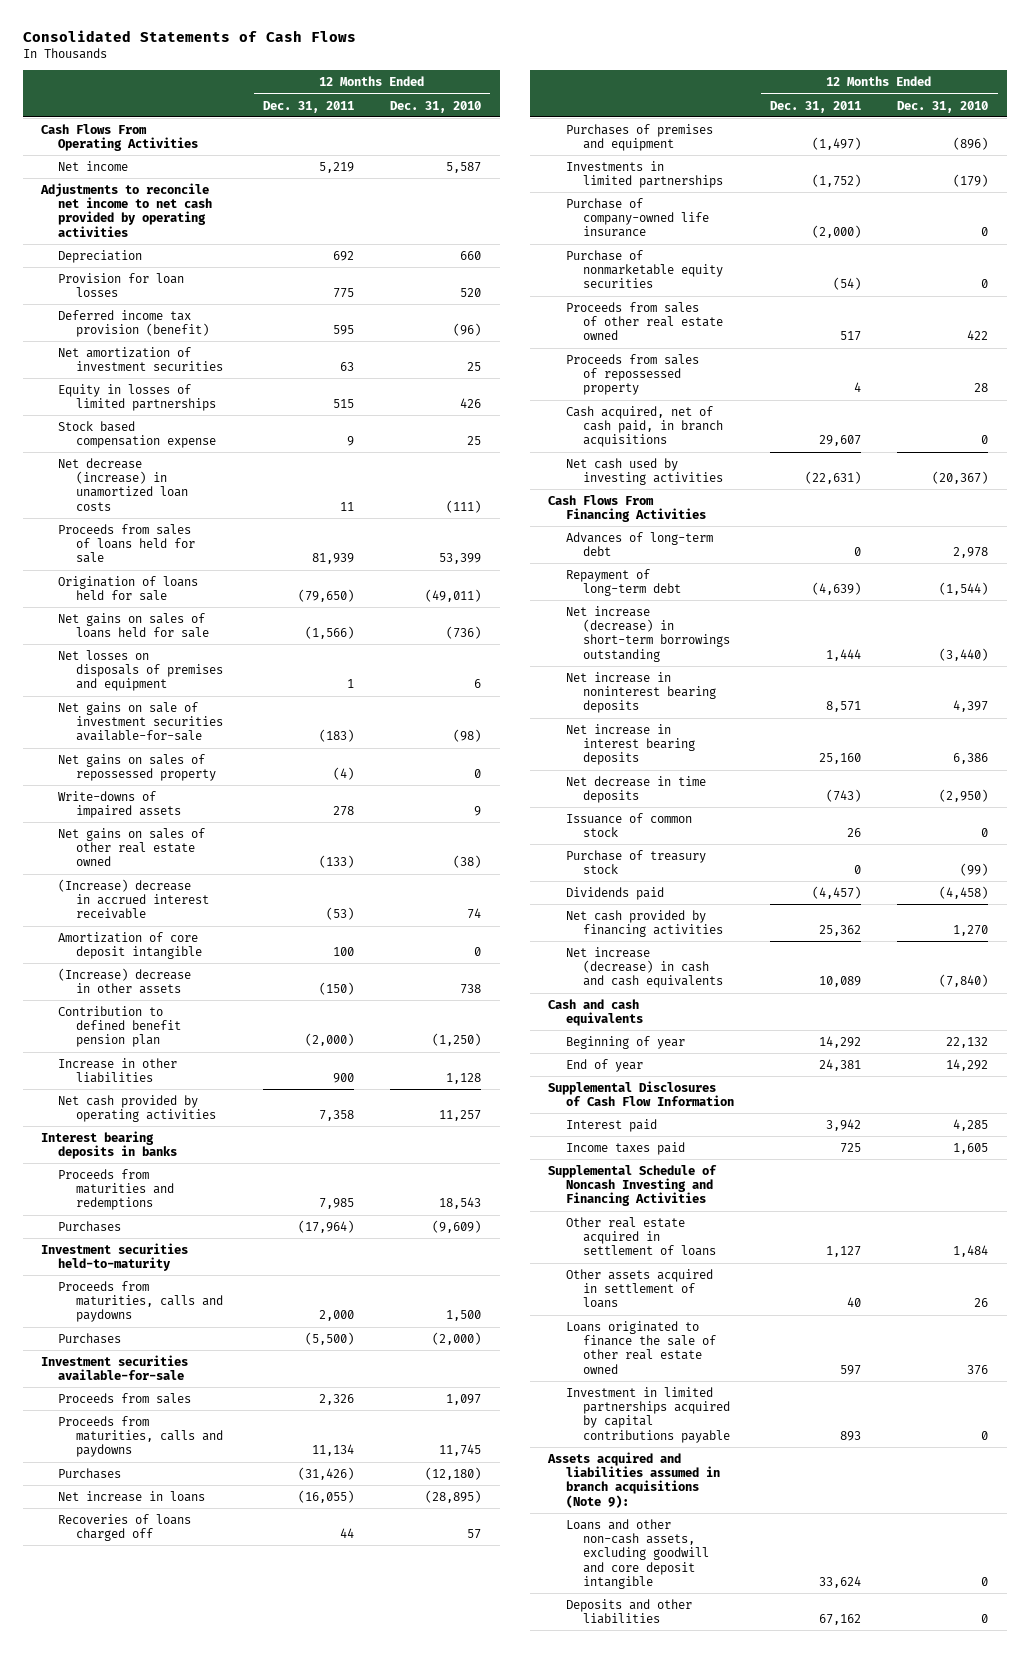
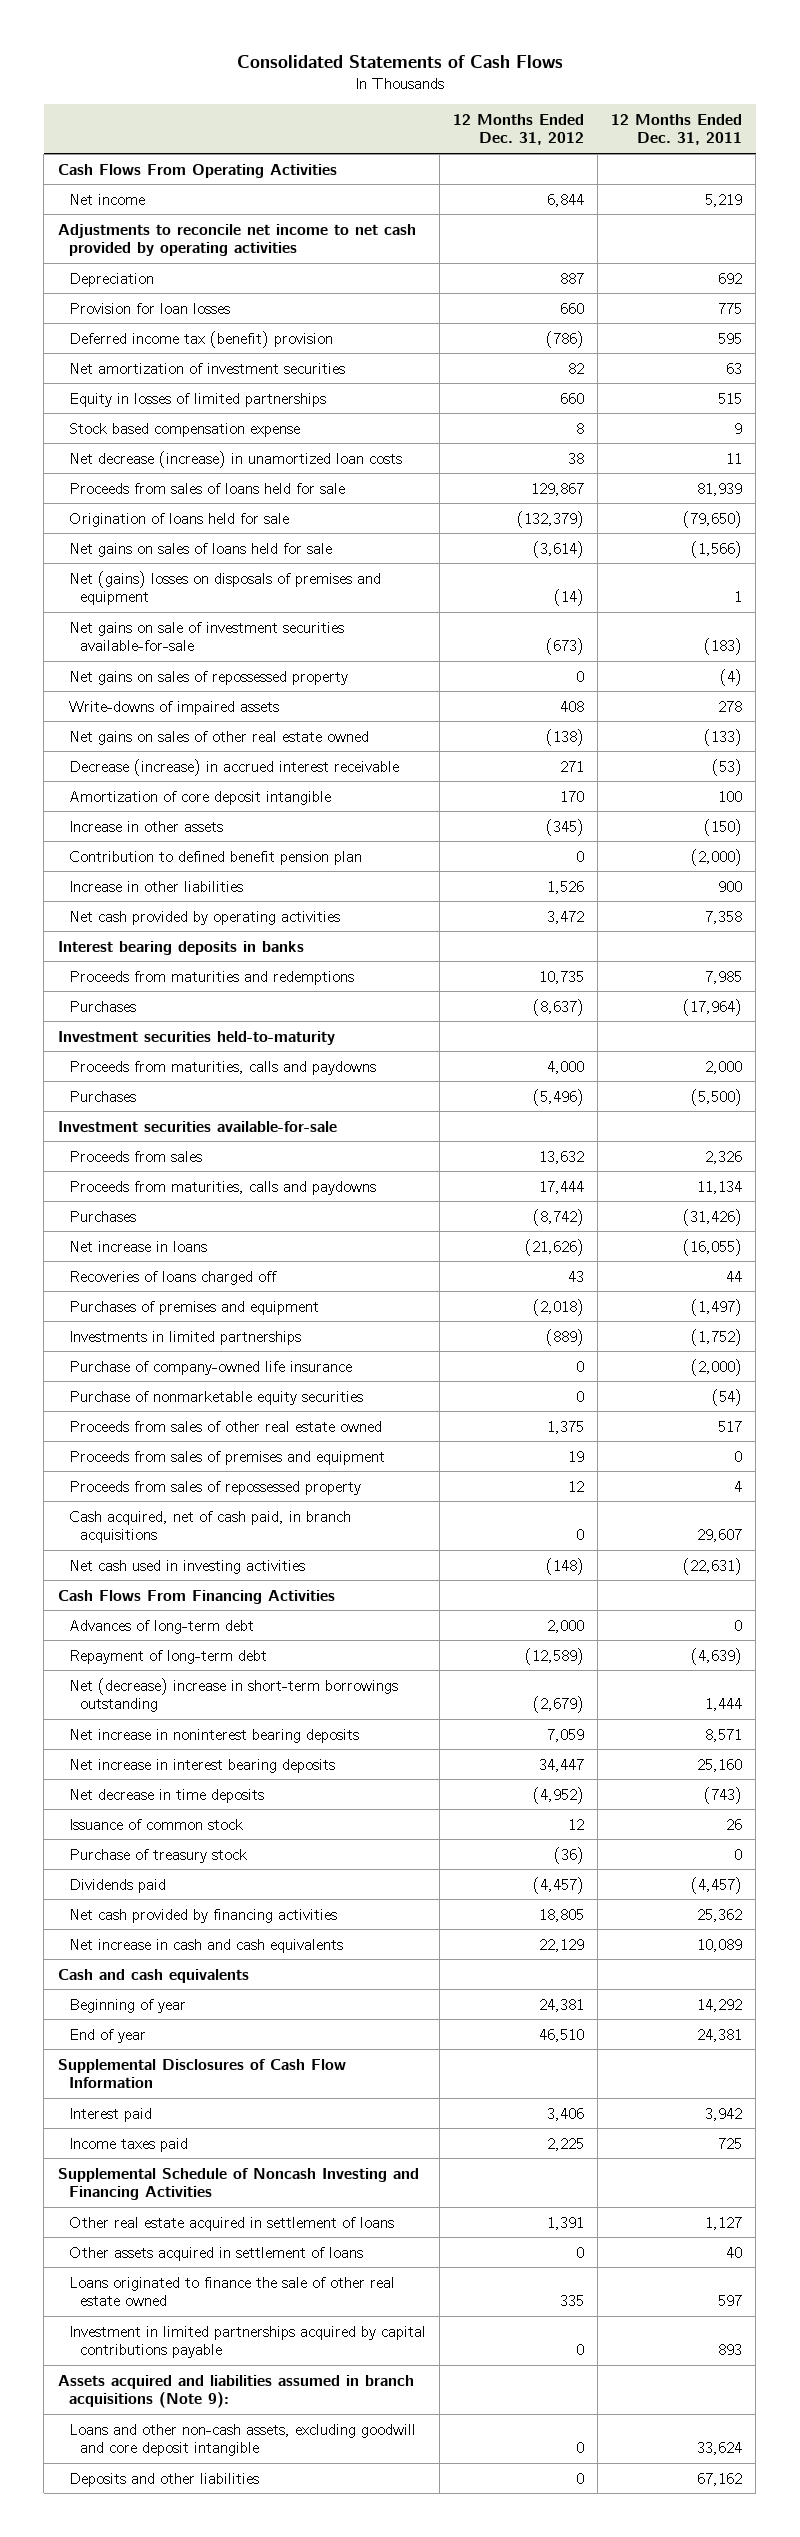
- | 12 Months Ended Dec. 31, 2011 | 12 Months Ended Dec. 31, 2010
+ | 12 Months Ended Dec. 31, 2012 | 12 Months Ended Dec. 31, 2011
- Deferred income tax provision (benefit) | 595 | (96)
+ Deferred income tax (benefit) provision | (786) | 595
- Net losses on disposals of premises and equipment | 1 | 6
+ Net (gains) losses on disposals of premises and equipment | (14) | 1
- (Increase) decrease in accrued interest receivable | (53) | 74
+ Decrease (increase) in accrued interest receivable | 271 | (53)
- (Increase) decrease in other assets | (150) | 738
+ Increase in other assets | (345) | (150)
+ Proceeds from sales of premises and equipment | 19 | 0
- Net cash used by investing activities | (22,631) | (20,367)
+ Net cash used in investing activities | (148) | (22,631)
- Net increase (decrease) in short-term borrowings outstanding | 1,444 | (3,440)
+ Net (decrease) increase in short-term borrowings outstanding | (2,679) | 1,444
- Net increase (decrease) in cash and cash equivalents | 10,089 | (7,840)
+ Net increase in cash and cash equivalents | 22,129 | 10,089

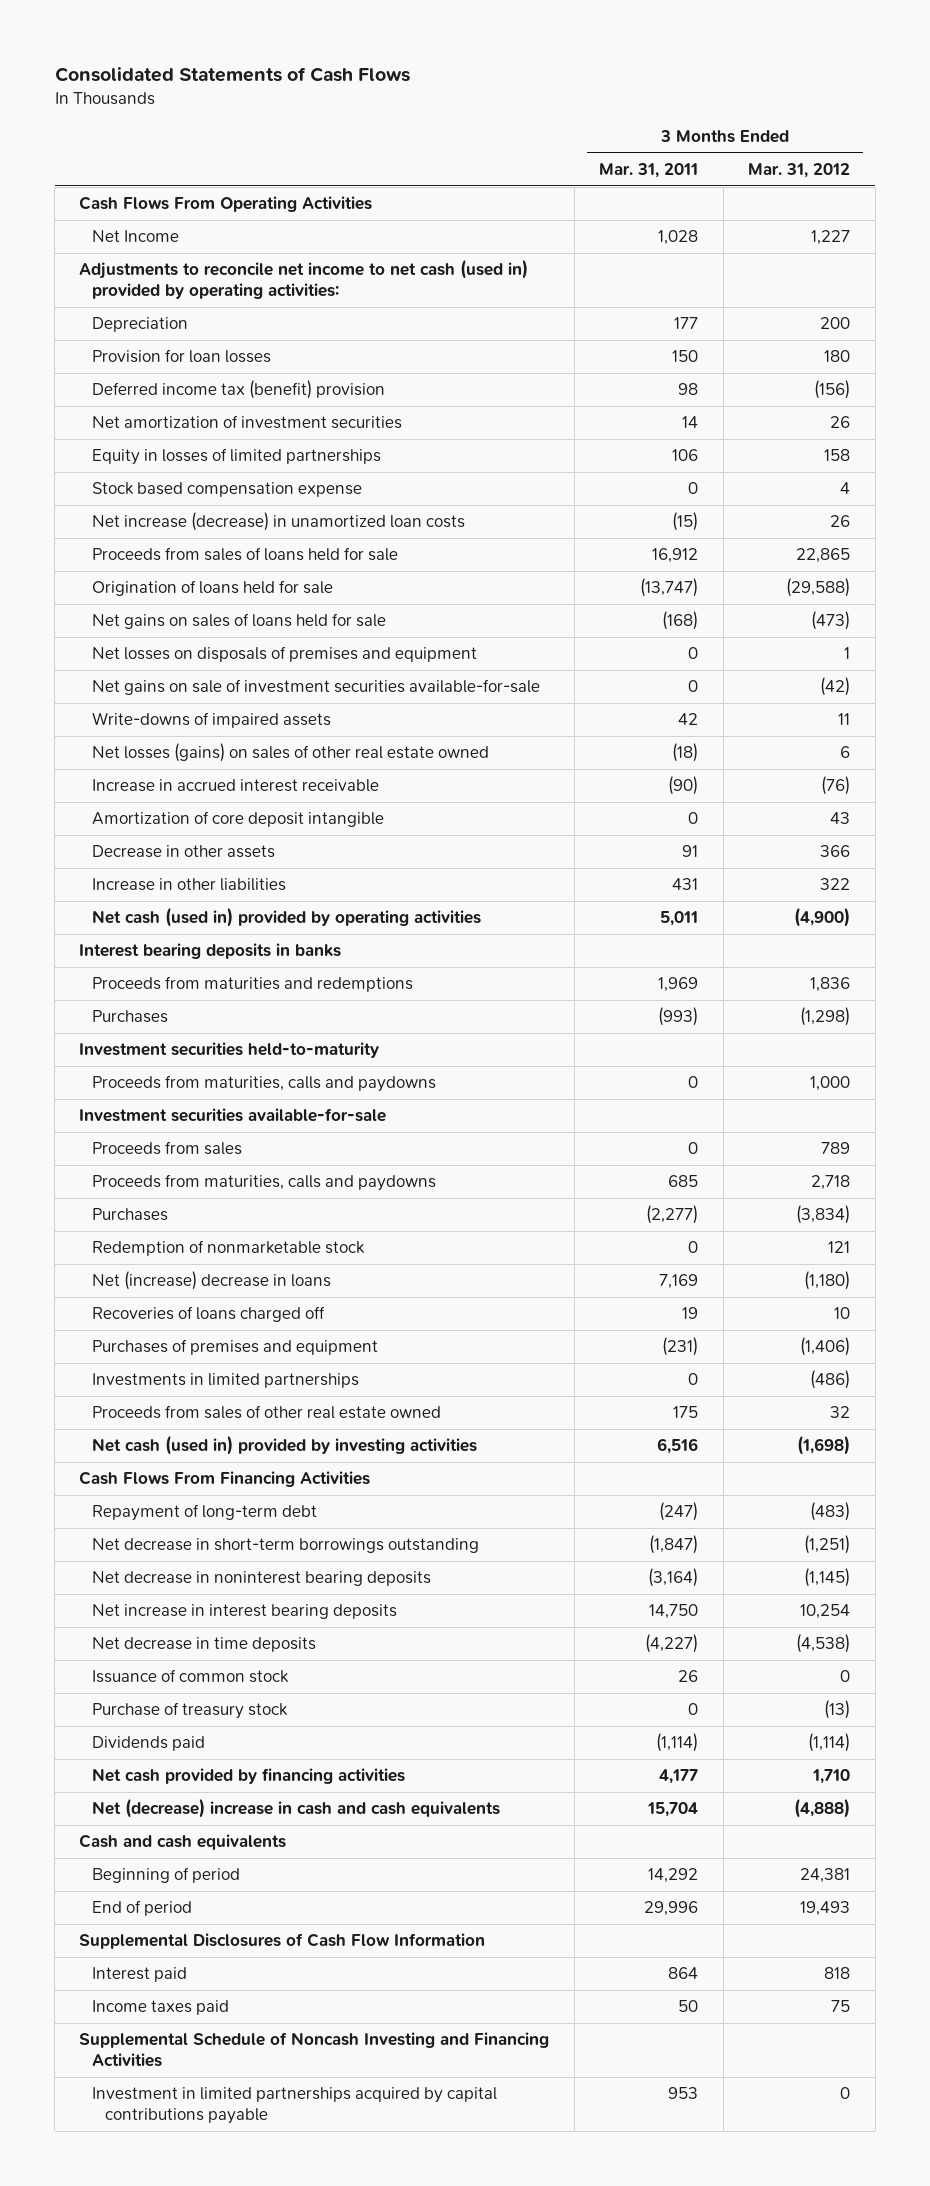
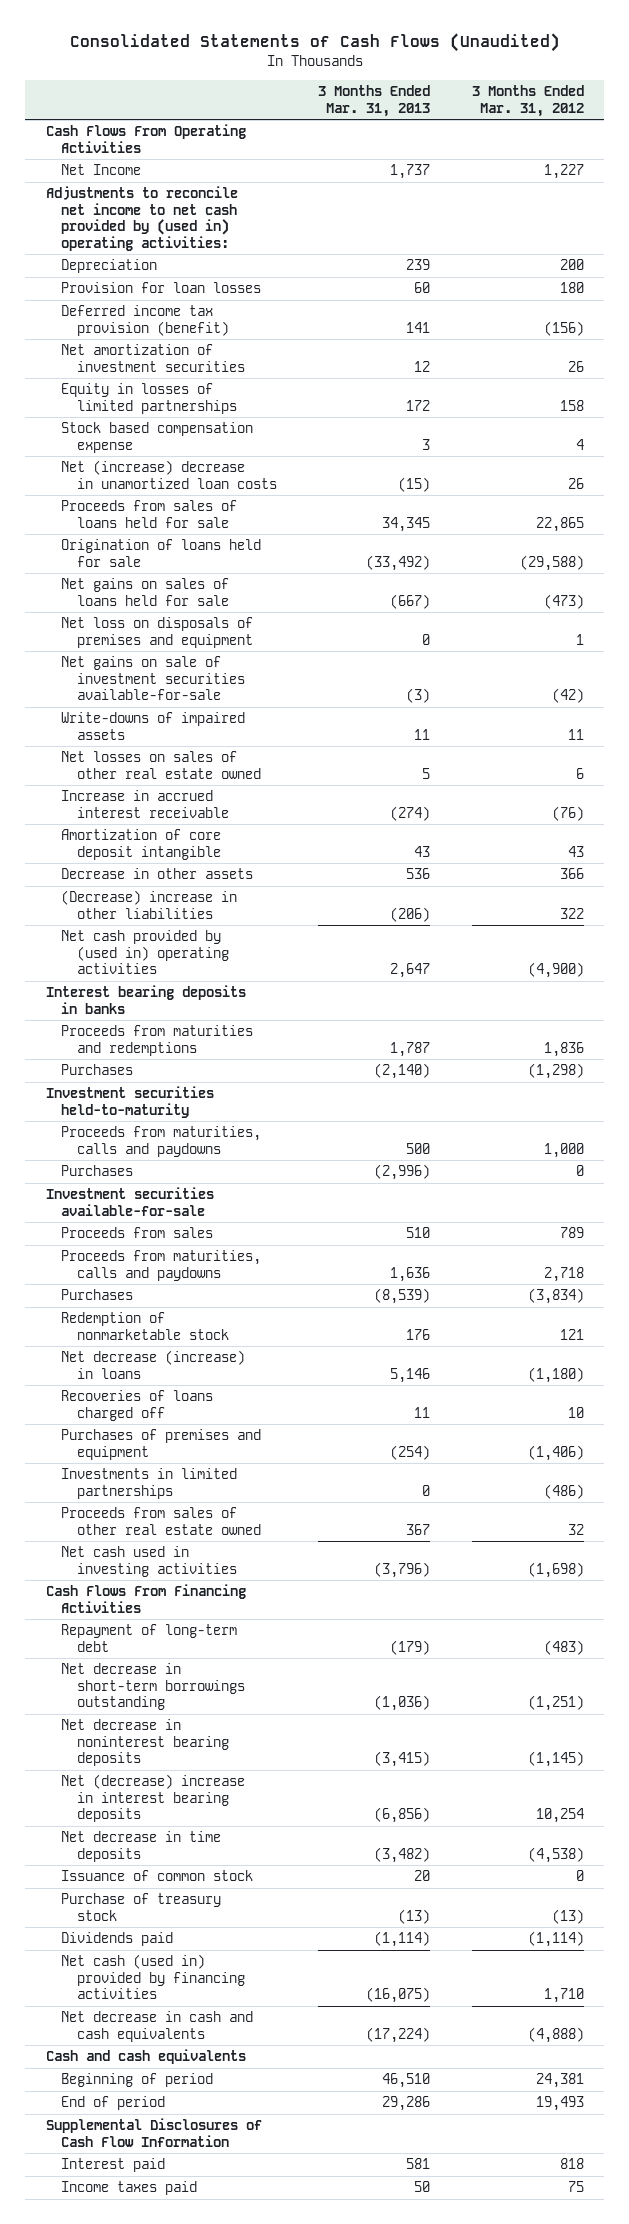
- Consolidated Statements of Cash Flows
+ Consolidated Statements of Cash Flows (Unaudited)
- | 3 Months Ended Mar. 31, 2011 | 3 Months Ended Mar. 31, 2012
+ | 3 Months Ended Mar. 31, 2013 | 3 Months Ended Mar. 31, 2012
- Adjustments to reconcile net income to net cash (used in) provided by operating activities:
+ Adjustments to reconcile net income to net cash provided by (used in) operating activities:
- Deferred income tax (benefit) provision | 98 | (156)
+ Deferred income tax provision (benefit) | 141 | (156)
- Net increase (decrease) in unamortized loan costs | (15) | 26
+ Net (increase) decrease in unamortized loan costs | (15) | 26
- Net losses on disposals of premises and equipment | 0 | 1
+ Net loss on disposals of premises and equipment | 0 | 1
- Net losses (gains) on sales of other real estate owned | (18) | 6
+ Net losses on sales of other real estate owned | 5 | 6
- Increase in other liabilities | 431 | 322
- Net cash (used in) provided by operating activities | 5,011 | (4,900)
+ (Decrease) increase in other liabilities | (206) | 322
+ Net cash provided by (used in) operating activities | 2,647 | (4,900)
+ Purchases | (2,996) | 0
- Net (increase) decrease in loans | 7,169 | (1,180)
+ Net decrease (increase) in loans | 5,146 | (1,180)
- Net cash (used in) provided by investing activities | 6,516 | (1,698)
+ Net cash used in investing activities | (3,796) | (1,698)
- Net increase in interest bearing deposits | 14,750 | 10,254
+ Net (decrease) increase in interest bearing deposits | (6,856) | 10,254
- Net cash provided by financing activities | 4,177 | 1,710
- Net (decrease) increase in cash and cash equivalents | 15,704 | (4,888)
+ Net cash (used in) provided by financing activities | (16,075) | 1,710
+ Net decrease in cash and cash equivalents | (17,224) | (4,888)
- Supplemental Schedule of Noncash Investing and Financing Activities
- Investment in limited partnerships acquired by capital contributions payable | 953 | 0

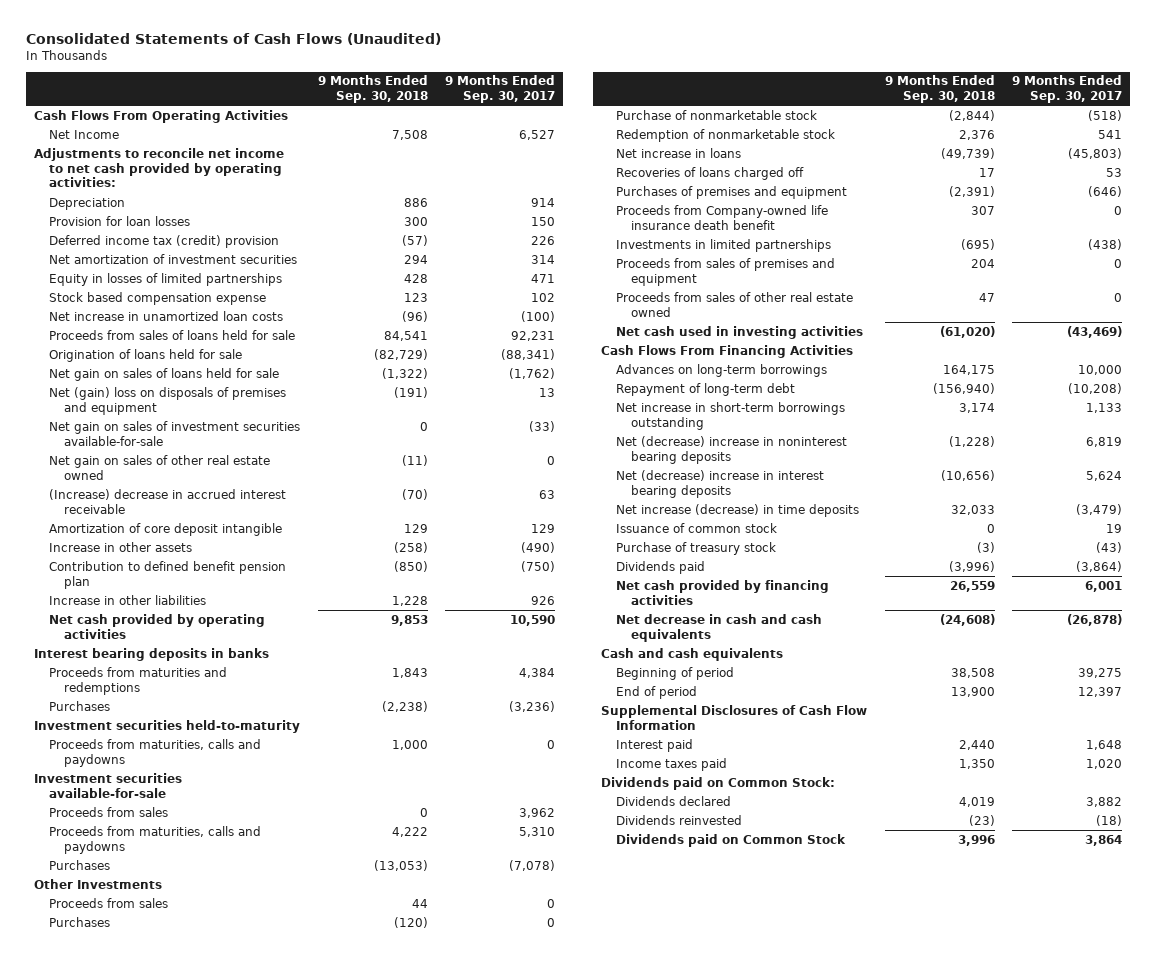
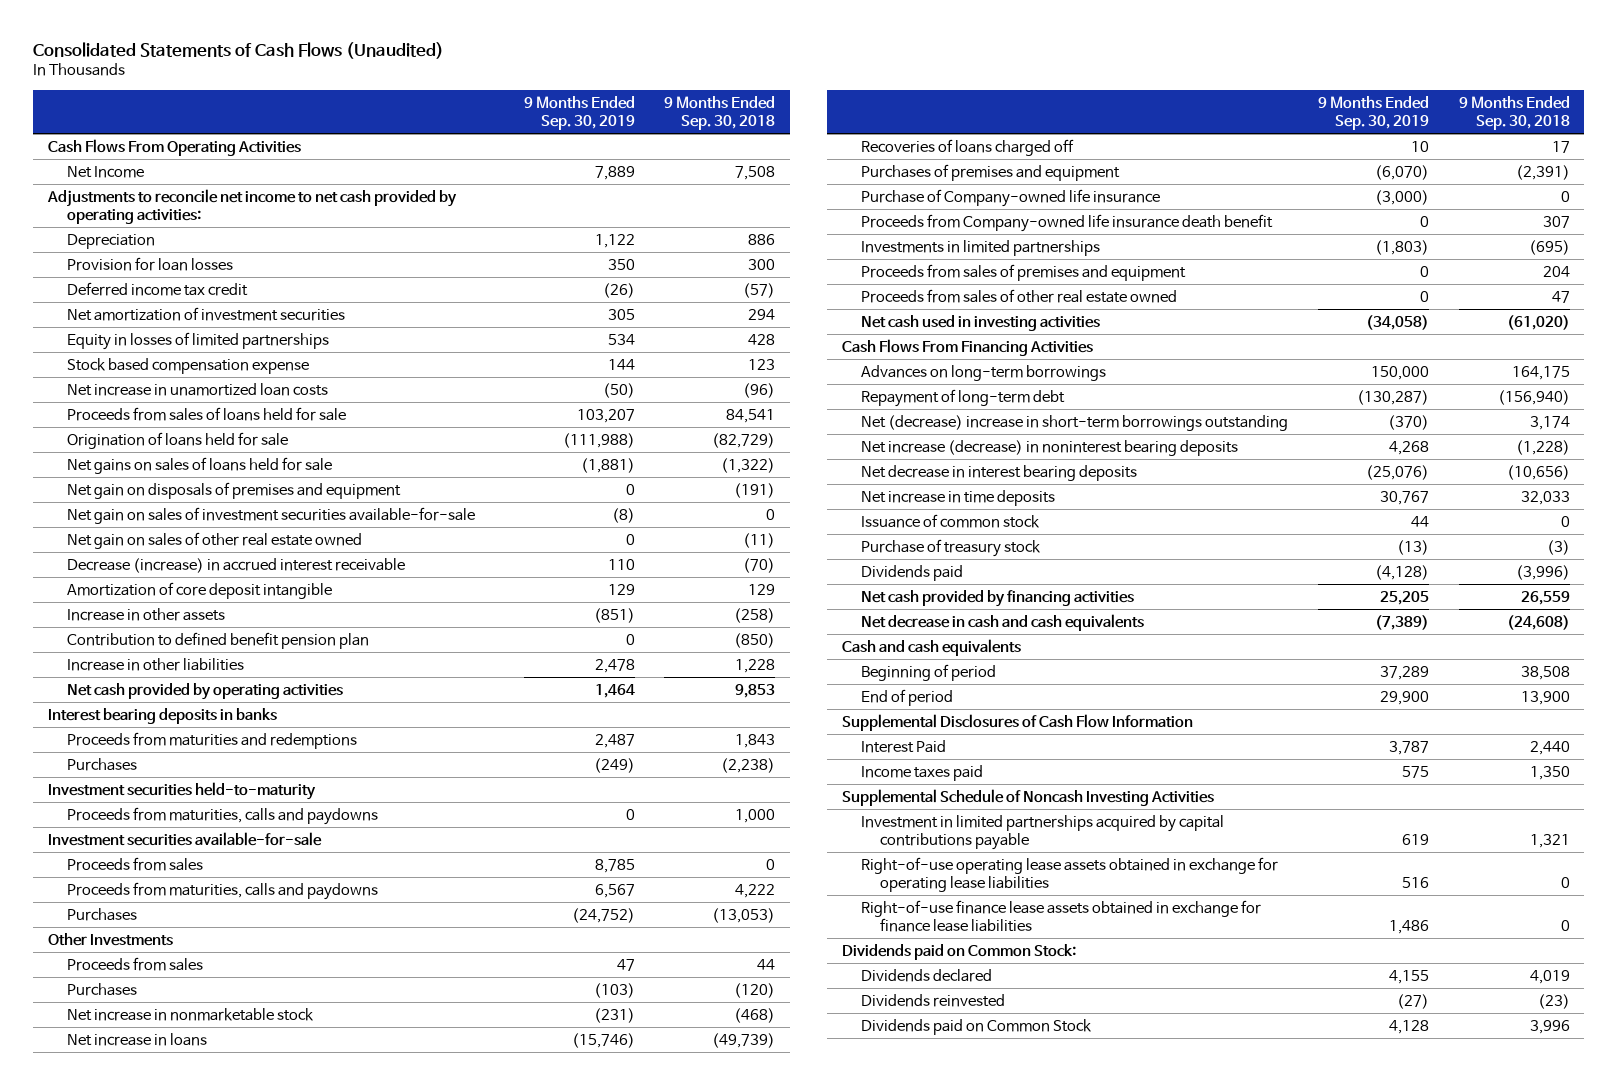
- | 9 Months Ended Sep. 30, 2018 | 9 Months Ended Sep. 30, 2017
+ | 9 Months Ended Sep. 30, 2019 | 9 Months Ended Sep. 30, 2018
- Deferred income tax (credit) provision | (57) | 226
+ Deferred income tax credit | (26) | (57)
- Net gain on sales of loans held for sale | (1,322) | (1,762)
- Net (gain) loss on disposals of premises and equipment | (191) | 13
+ Net gains on sales of loans held for sale | (1,881) | (1,322)
+ Net gain on disposals of premises and equipment | 0 | (191)
- (Increase) decrease in accrued interest receivable | (70) | 63
+ Decrease (increase) in accrued interest receivable | 110 | (70)
- Purchase of nonmarketable stock | (2,844) | (518)
- Redemption of nonmarketable stock | 2,376 | 541
+ Net increase in nonmarketable stock | (231) | (468)
+ Purchase of Company-owned life insurance | (3,000) | 0
- Net increase in short-term borrowings outstanding | 3,174 | 1,133
- Net (decrease) increase in noninterest bearing deposits | (1,228) | 6,819
- Net (decrease) increase in interest bearing deposits | (10,656) | 5,624
- Net increase (decrease) in time deposits | 32,033 | (3,479)
+ Net (decrease) increase in short-term borrowings outstanding | (370) | 3,174
+ Net increase (decrease) in noninterest bearing deposits | 4,268 | (1,228)
+ Net decrease in interest bearing deposits | (25,076) | (10,656)
+ Net increase in time deposits | 30,767 | 32,033
- Interest paid | 2,440 | 1,648
+ Interest Paid | 3,787 | 2,440
+ Supplemental Schedule of Noncash Investing Activities
+ Investment in limited partnerships acquired by capital contributions payable | 619 | 1,321
+ Right-of-use operating lease assets obtained in exchange for operating lease liabilities | 516 | 0
+ Right-of-use finance lease assets obtained in exchange for finance lease liabilities | 1,486 | 0

